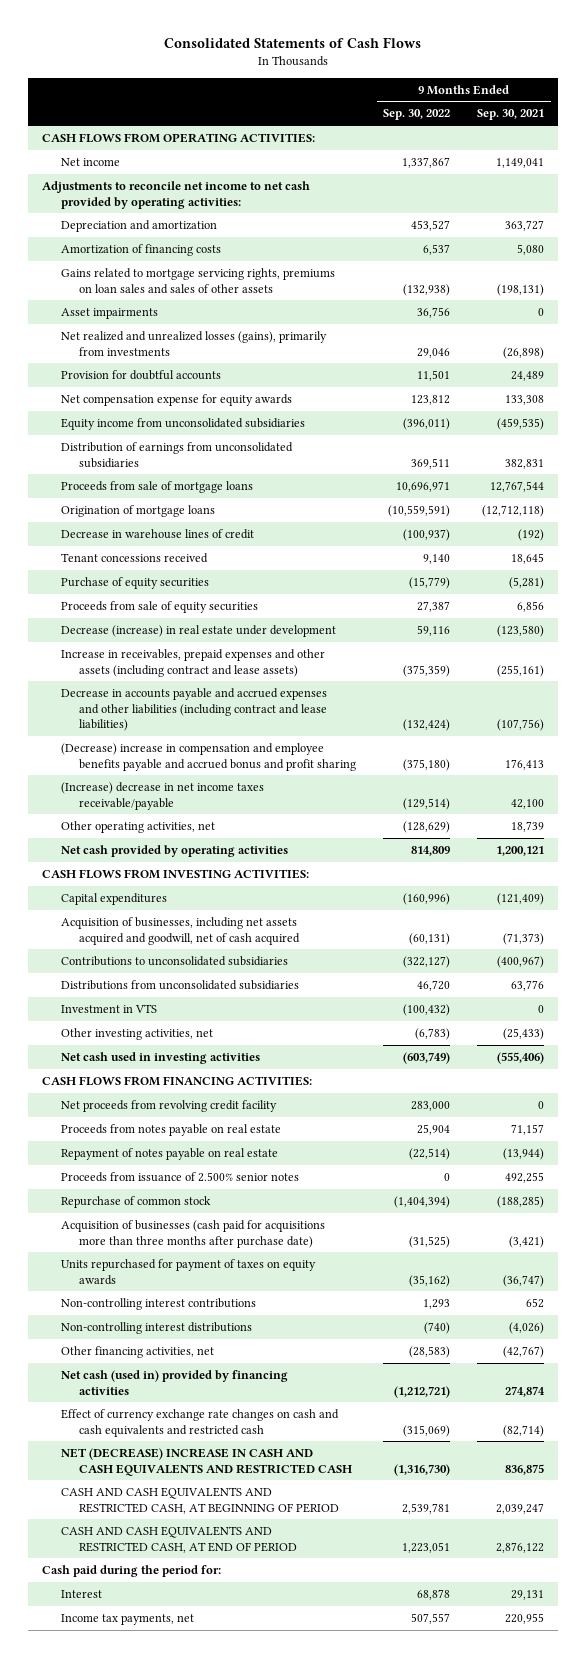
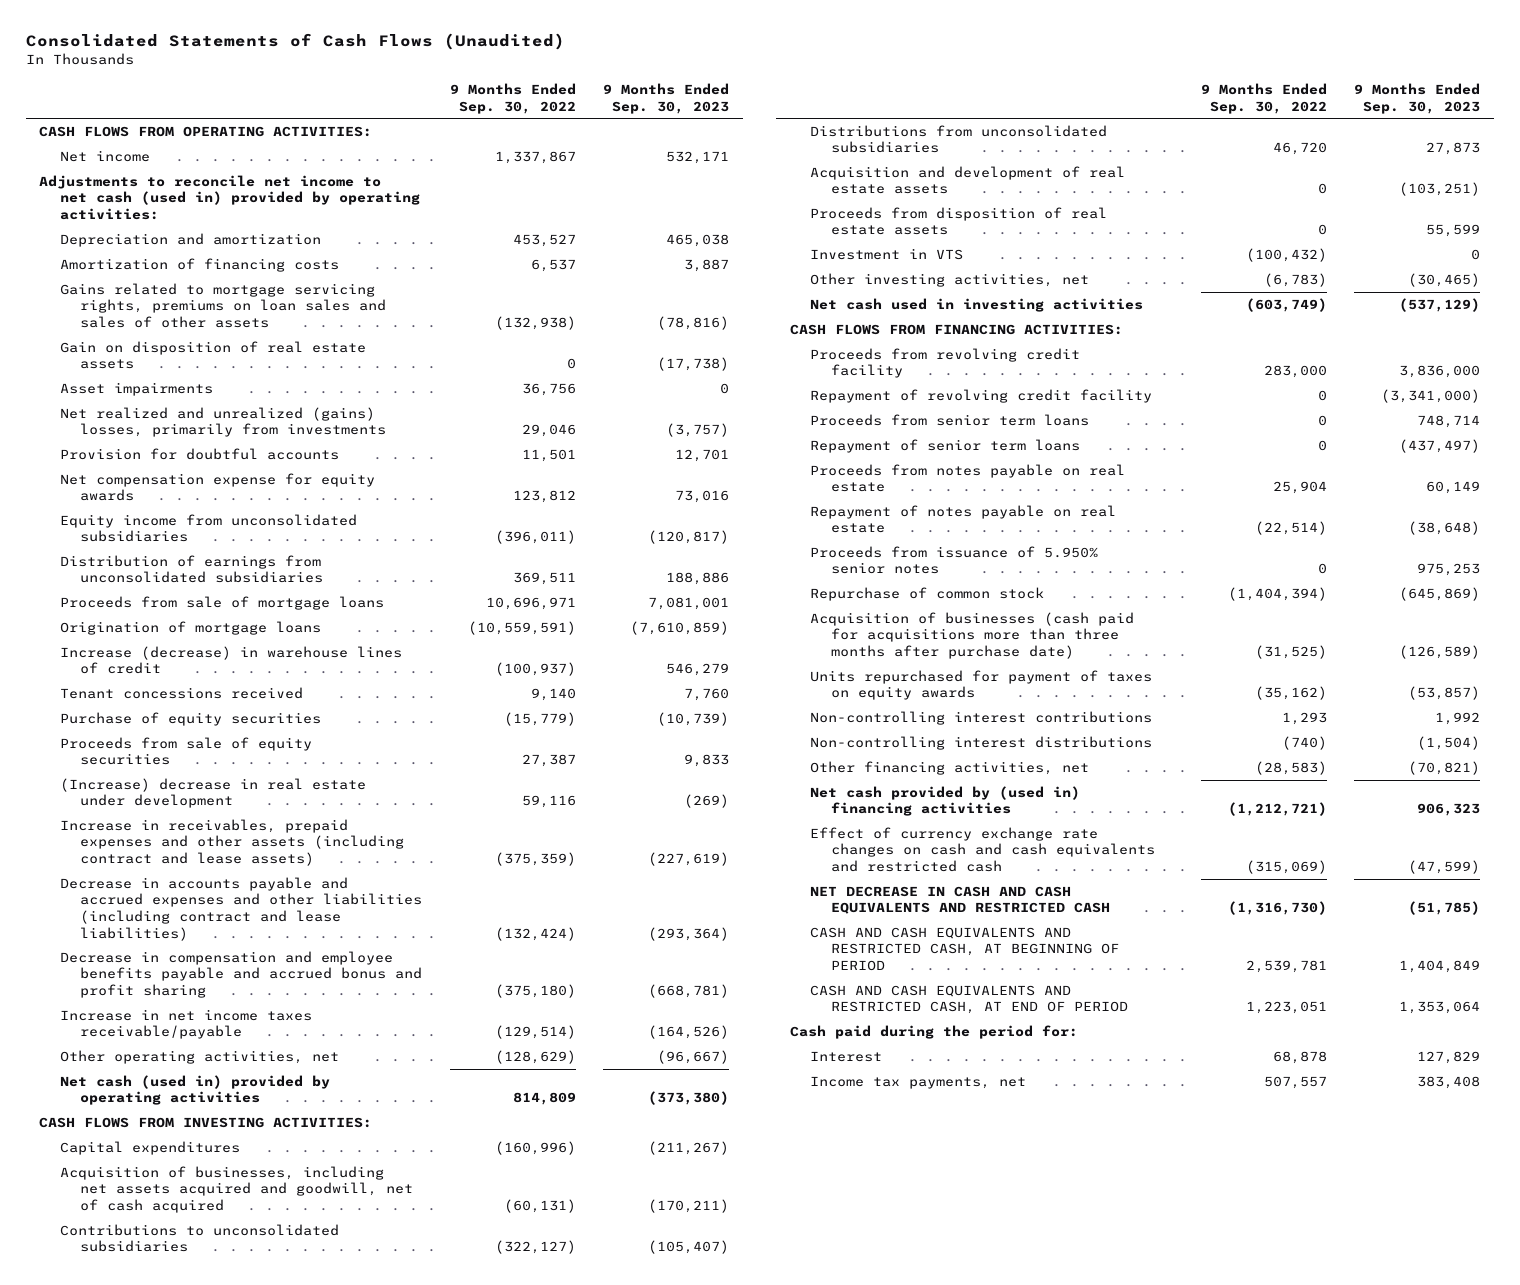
- Consolidated Statements of Cash Flows
+ Consolidated Statements of Cash Flows (Unaudited)
- | 9 Months Ended Sep. 30, 2022 | 9 Months Ended Sep. 30, 2021
+ | 9 Months Ended Sep. 30, 2022 | 9 Months Ended Sep. 30, 2023
- Adjustments to reconcile net income to net cash provided by operating activities:
+ Adjustments to reconcile net income to net cash (used in) provided by operating activities:
+ Gain on disposition of real estate assets | 0 | (17,738)
- Net realized and unrealized losses (gains), primarily from investments | 29,046 | (26,898)
+ Net realized and unrealized (gains) losses, primarily from investments | 29,046 | (3,757)
- Decrease in warehouse lines of credit | (100,937) | (192)
+ Increase (decrease) in warehouse lines of credit | (100,937) | 546,279
- Decrease (increase) in real estate under development | 59,116 | (123,580)
+ (Increase) decrease in real estate under development | 59,116 | (269)
- (Decrease) increase in compensation and employee benefits payable and accrued bonus and profit sharing | (375,180) | 176,413
- (Increase) decrease in net income taxes receivable/payable | (129,514) | 42,100
+ Decrease in compensation and employee benefits payable and accrued bonus and profit sharing | (375,180) | (668,781)
+ Increase in net income taxes receivable/payable | (129,514) | (164,526)
- Net cash provided by operating activities | 814,809 | 1,200,121
+ Net cash (used in) provided by operating activities | 814,809 | (373,380)
+ Acquisition and development of real estate assets | 0 | (103,251)
+ Proceeds from disposition of real estate assets | 0 | 55,599
- Net proceeds from revolving credit facility | 283,000 | 0
+ Proceeds from revolving credit facility | 283,000 | 3,836,000
+ Repayment of revolving credit facility | 0 | (3,341,000)
+ Proceeds from senior term loans | 0 | 748,714
+ Repayment of senior term loans | 0 | (437,497)
- Proceeds from issuance of 2.500% senior notes | 0 | 492,255
+ Proceeds from issuance of 5.950% senior notes | 0 | 975,253
- Net cash (used in) provided by financing activities | (1,212,721) | 274,874
+ Net cash provided by (used in) financing activities | (1,212,721) | 906,323
- NET (DECREASE) INCREASE IN CASH AND CASH EQUIVALENTS AND RESTRICTED CASH | (1,316,730) | 836,875
+ NET DECREASE IN CASH AND CASH EQUIVALENTS AND RESTRICTED CASH | (1,316,730) | (51,785)

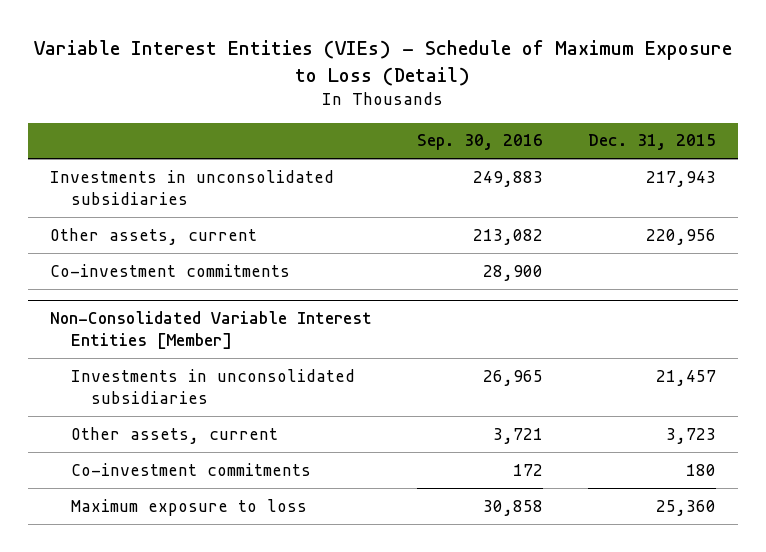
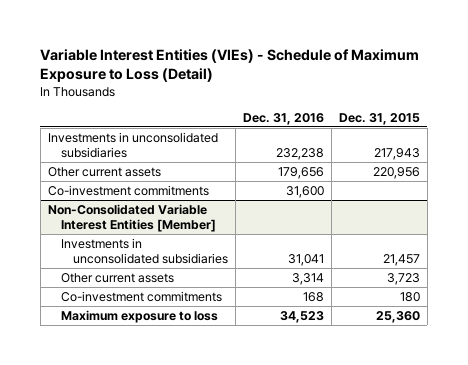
- | Sep. 30, 2016 | Dec. 31, 2015
+ | Dec. 31, 2016 | Dec. 31, 2015
- Other assets, current | 213,082 | 220,956
+ Other current assets | 179,656 | 220,956
@ Non-Consolidated Variable Interest Entities [Member]
- Other assets, current | 3,721 | 3,723
+ Other current assets | 3,314 | 3,723

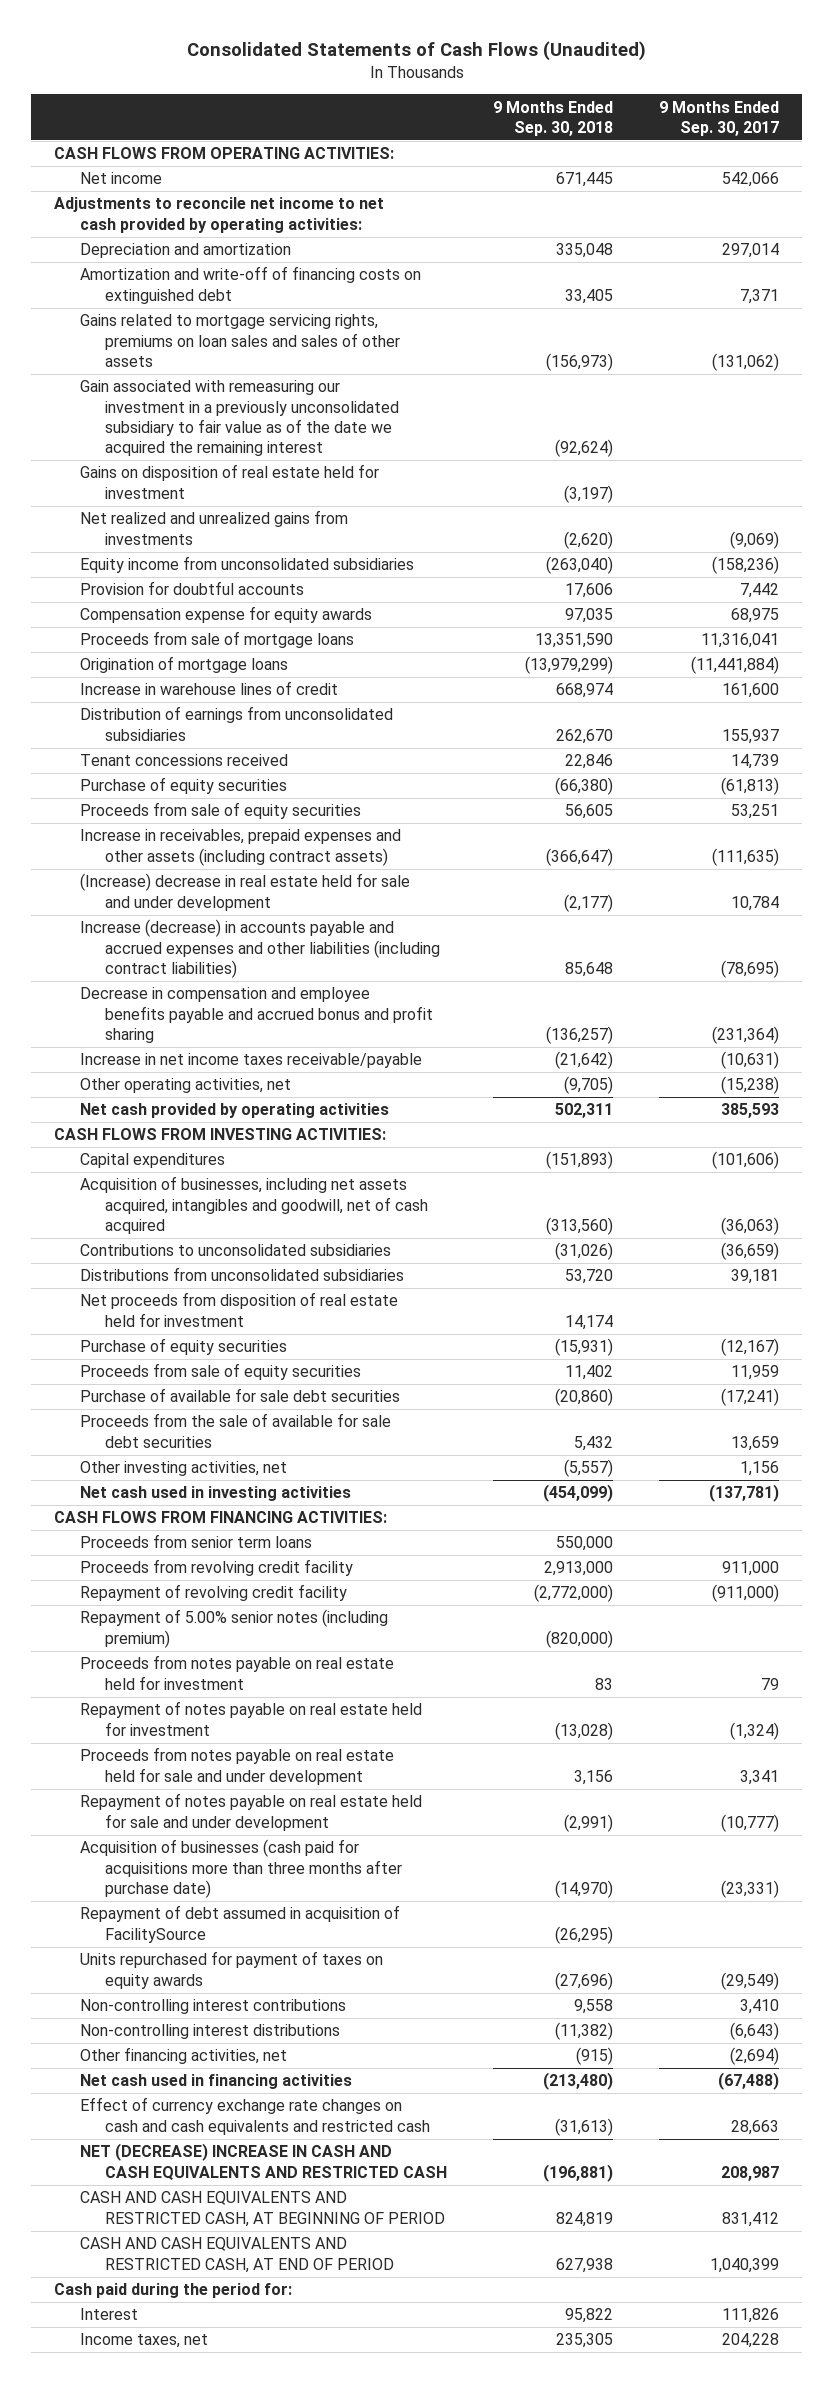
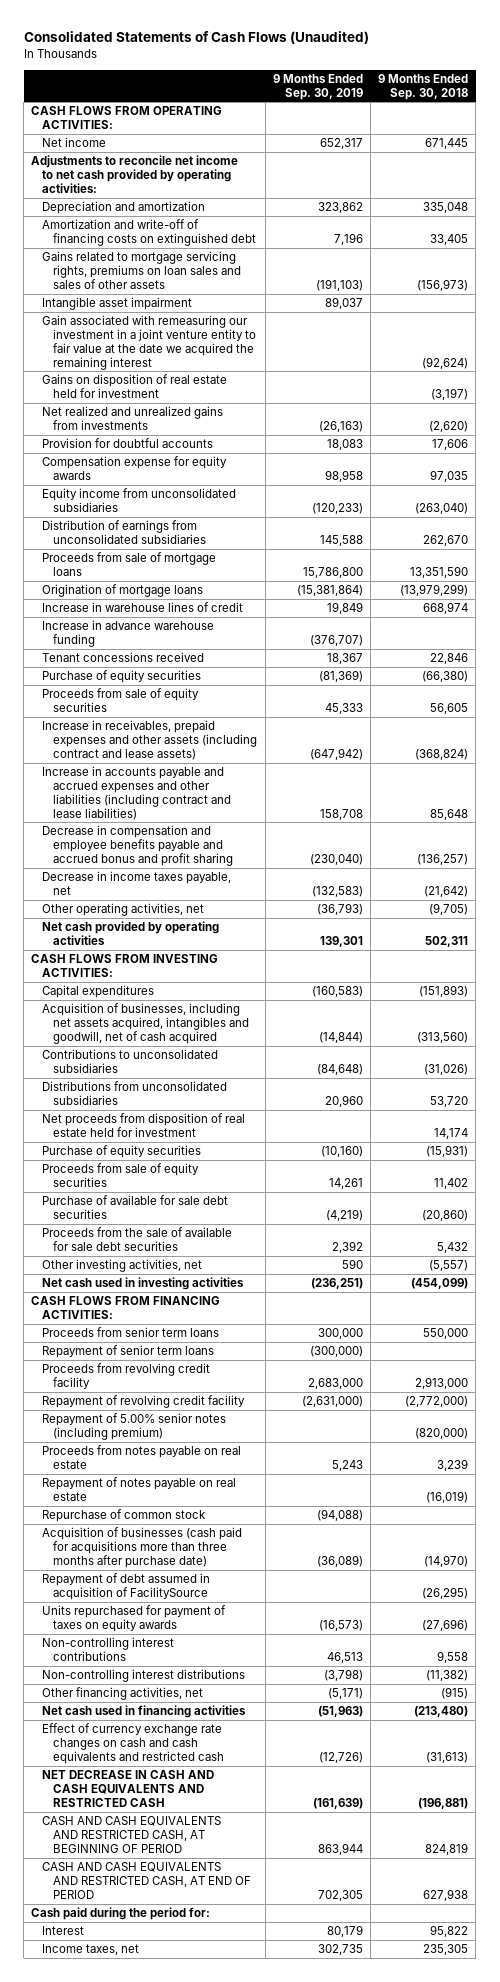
- | 9 Months Ended Sep. 30, 2018 | 9 Months Ended Sep. 30, 2017
+ | 9 Months Ended Sep. 30, 2019 | 9 Months Ended Sep. 30, 2018
- Gain associated with remeasuring our investment in a previously unconsolidated subsidiary to fair value as of the date we acquired the remaining interest | (92,624) |
+ Intangible asset impairment | 89,037 |
+ Gain associated with remeasuring our investment in a joint venture entity to fair value at the date we acquired the remaining interest | | (92,624)
moved down: Equity income from unconsolidated subsidiaries | (120,233) | (263,040)
moved up: Distribution of earnings from unconsolidated subsidiaries | 145,588 | 262,670
+ Increase in advance warehouse funding | (376,707) |
- Increase in receivables, prepaid expenses and other assets (including contract assets) | (366,647) | (111,635)
- (Increase) decrease in real estate held for sale and under development | (2,177) | 10,784
- Increase (decrease) in accounts payable and accrued expenses and other liabilities (including contract liabilities) | 85,648 | (78,695)
+ Increase in receivables, prepaid expenses and other assets (including contract and lease assets) | (647,942) | (368,824)
+ Increase in accounts payable and accrued expenses and other liabilities (including contract and lease liabilities) | 158,708 | 85,648
- Increase in net income taxes receivable/payable | (21,642) | (10,631)
+ Decrease in income taxes payable, net | (132,583) | (21,642)
+ Repayment of senior term loans | (300,000) |
- Proceeds from notes payable on real estate held for investment | 83 | 79
- Repayment of notes payable on real estate held for investment | (13,028) | (1,324)
- Proceeds from notes payable on real estate held for sale and under development | 3,156 | 3,341
- Repayment of notes payable on real estate held for sale and under development | (2,991) | (10,777)
+ Proceeds from notes payable on real estate | 5,243 | 3,239
+ Repayment of notes payable on real estate | | (16,019)
+ Repurchase of common stock | (94,088) |
- NET (DECREASE) INCREASE IN CASH AND CASH EQUIVALENTS AND RESTRICTED CASH | (196,881) | 208,987
+ NET DECREASE IN CASH AND CASH EQUIVALENTS AND RESTRICTED CASH | (161,639) | (196,881)

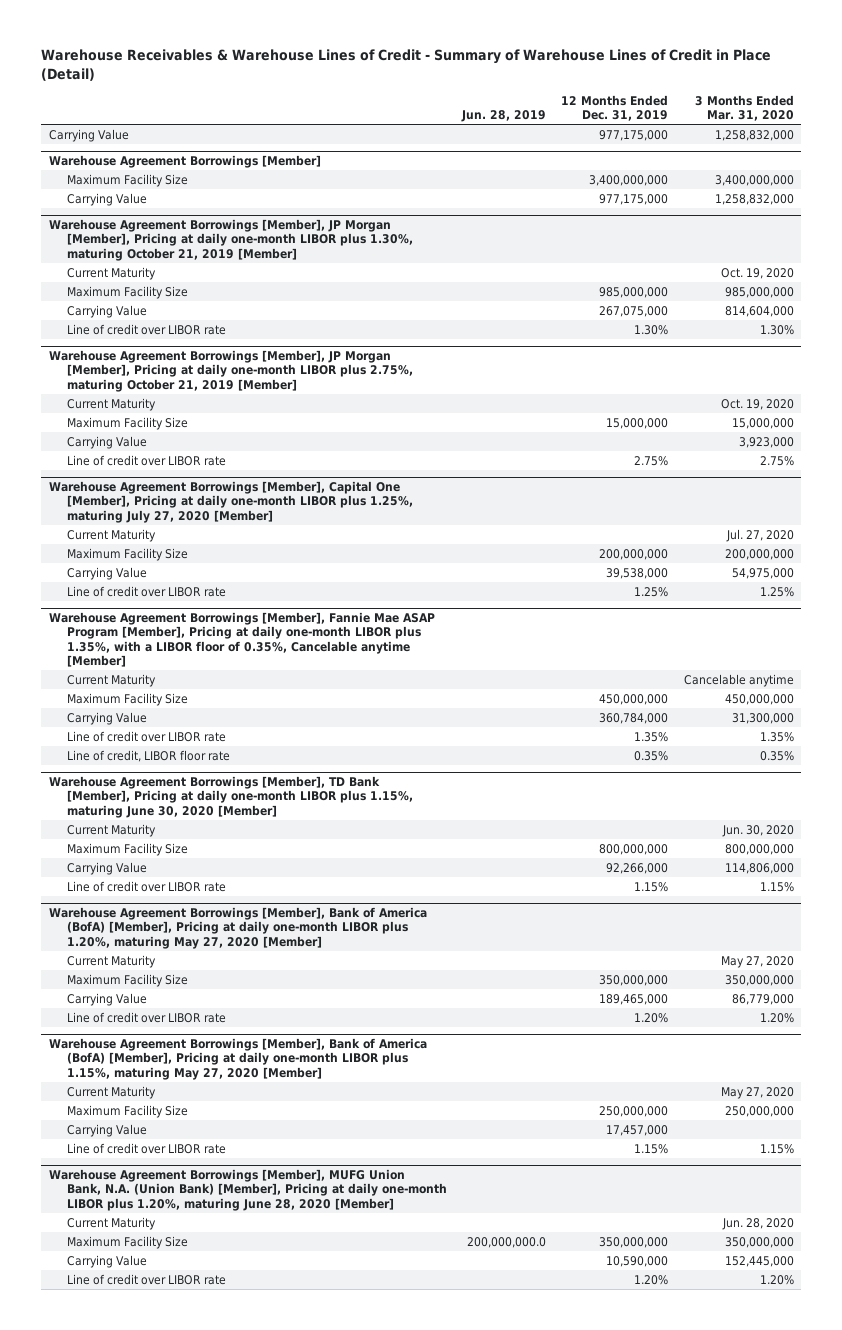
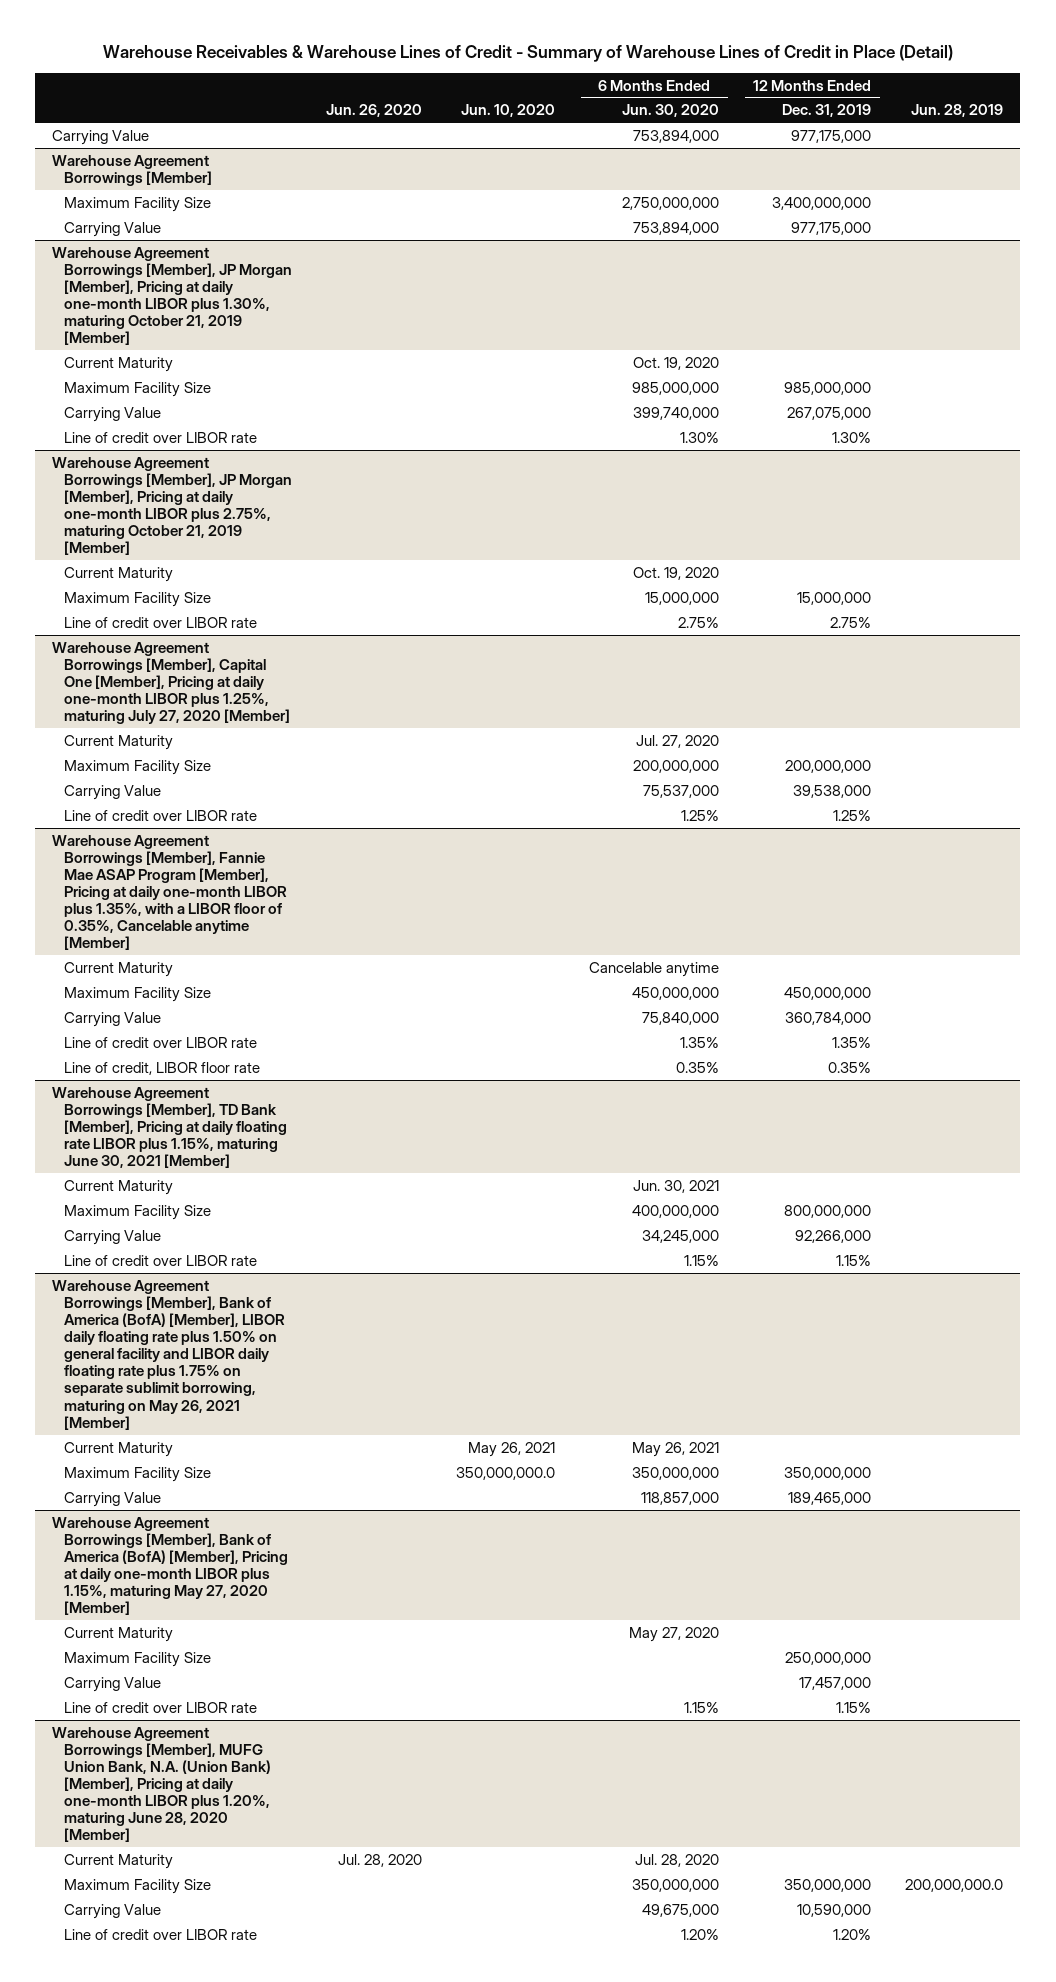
- | Jun. 28, 2019 | 12 Months Ended Dec. 31, 2019 | 3 Months Ended Mar. 31, 2020
+ | Jun. 26, 2020 | Jun. 10, 2020 | 6 Months Ended Jun. 30, 2020 | 12 Months Ended Dec. 31, 2019 | Jun. 28, 2019
@ Warehouse Agreement Borrowings [Member], JP Morgan [Member], Pricing at daily one-month LIBOR plus 2.75%, maturing October 21, 2019 [Member]
- Carrying Value | | | 3,923,000
- Warehouse Agreement Borrowings [Member], TD Bank [Member], Pricing at daily one-month LIBOR plus 1.15%, maturing June 30, 2020 [Member]
+ Warehouse Agreement Borrowings [Member], TD Bank [Member], Pricing at daily floating rate LIBOR plus 1.15%, maturing June 30, 2021 [Member]
- Warehouse Agreement Borrowings [Member], Bank of America (BofA) [Member], Pricing at daily one-month LIBOR plus 1.20%, maturing May 27, 2020 [Member]
+ Warehouse Agreement Borrowings [Member], Bank of America (BofA) [Member], LIBOR daily floating rate plus 1.50% on general facility and LIBOR daily floating rate plus 1.75% on separate sublimit borrowing, maturing on May 26, 2021 [Member]
- Line of credit over LIBOR rate | | 1.20% | 1.20%

